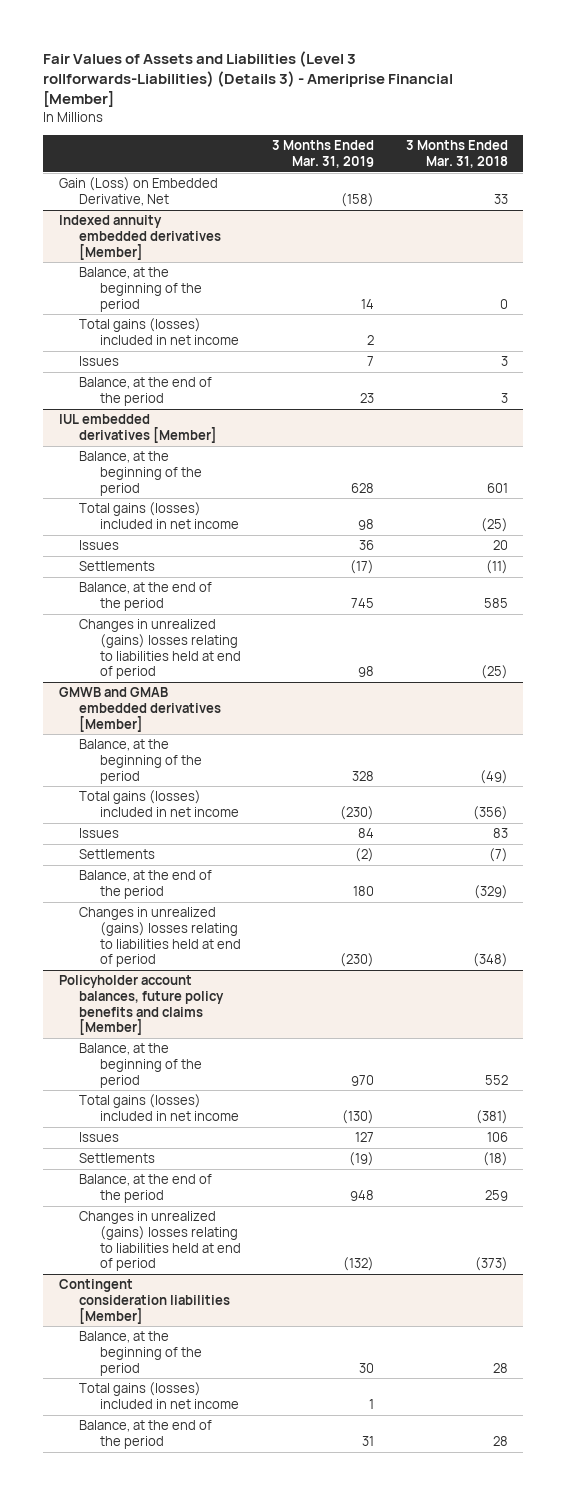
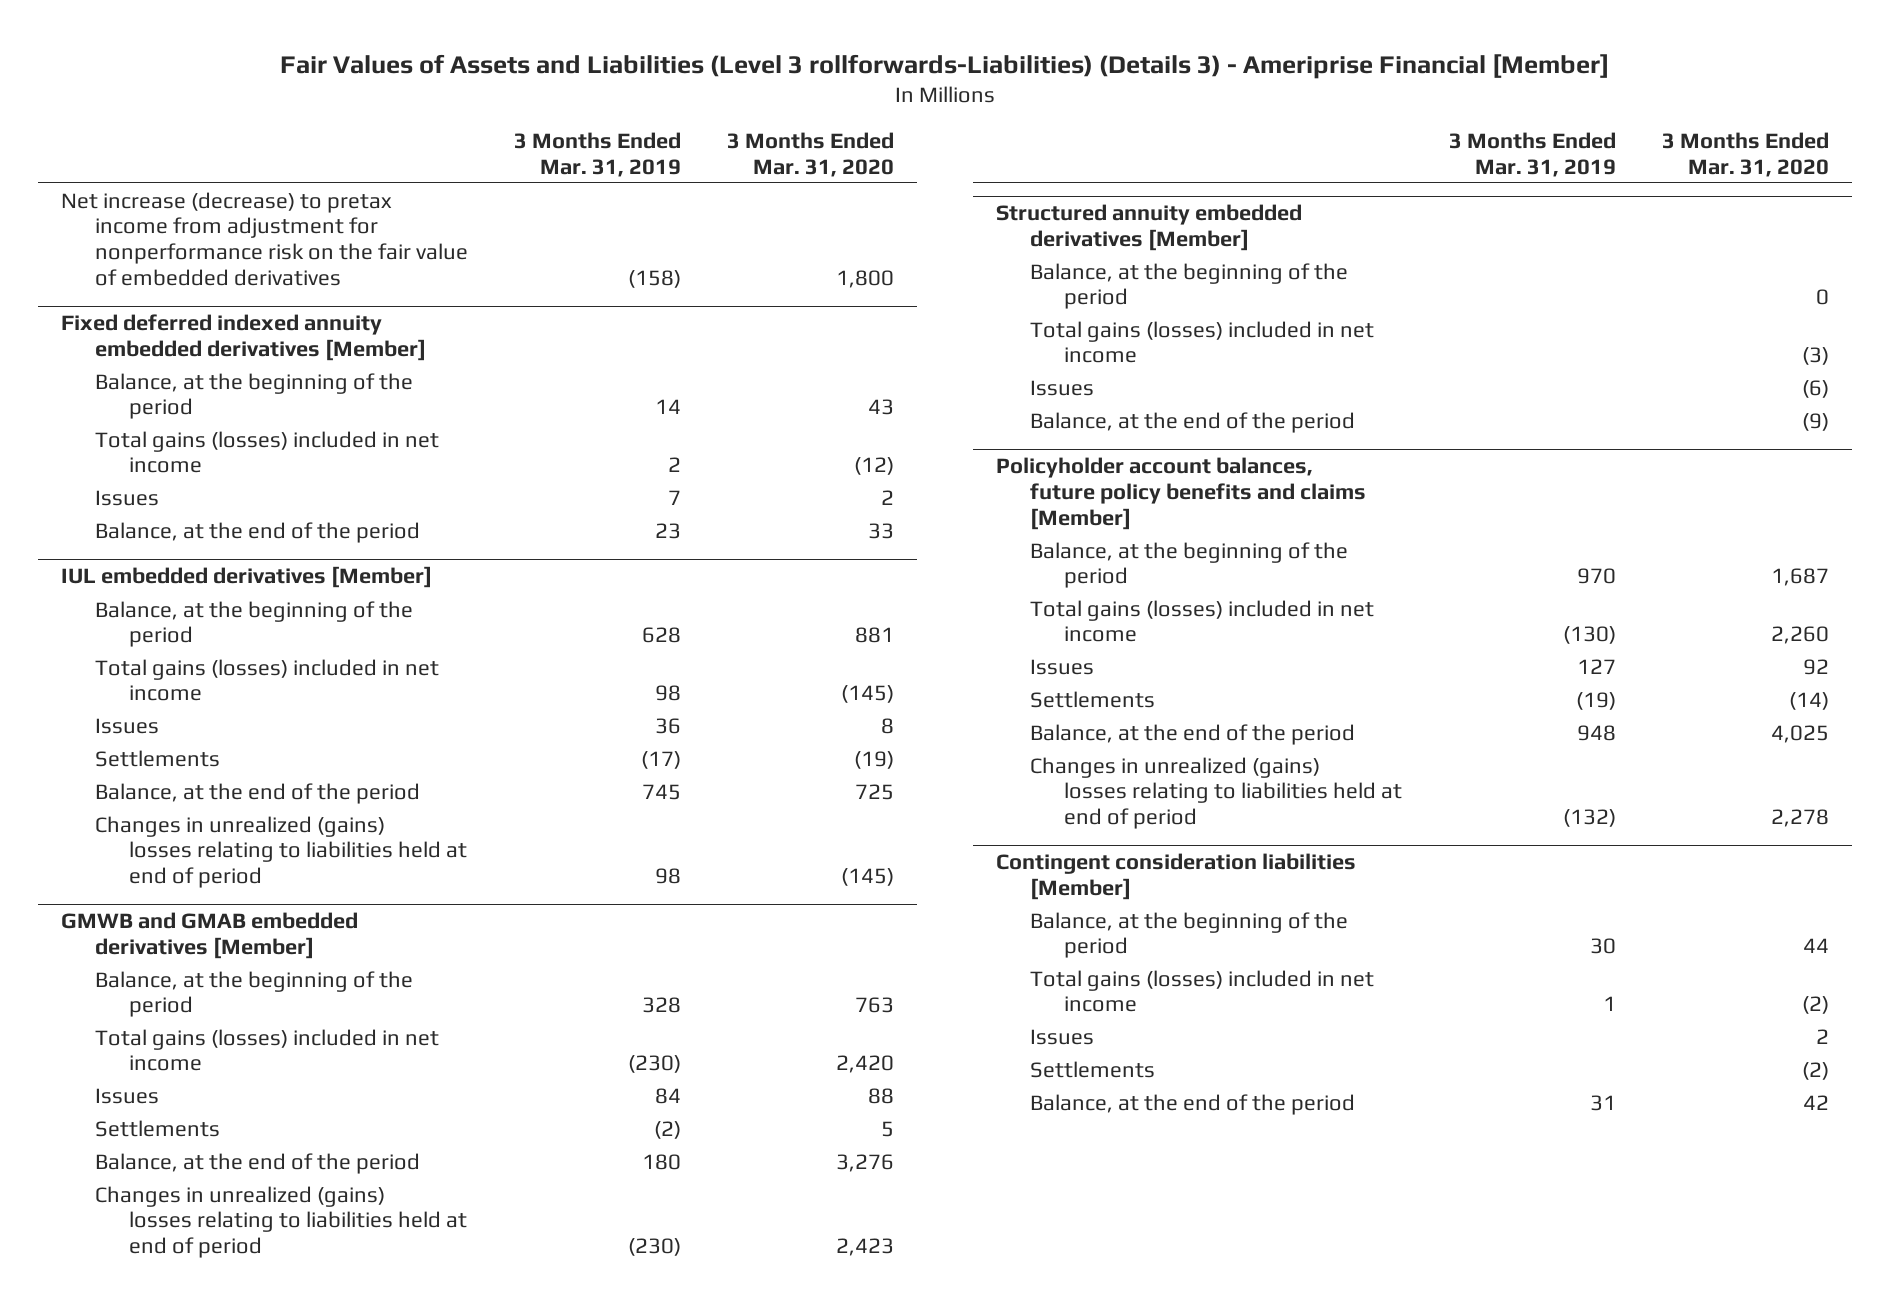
- | 3 Months Ended Mar. 31, 2019 | 3 Months Ended Mar. 31, 2018
+ | 3 Months Ended Mar. 31, 2019 | 3 Months Ended Mar. 31, 2020
- Gain (Loss) on Embedded Derivative, Net | (158) | 33
- Indexed annuity embedded derivatives [Member]
+ Net increase (decrease) to pretax income from adjustment for nonperformance risk on the fair value of embedded derivatives | (158) | 1,800
+ Fixed deferred indexed annuity embedded derivatives [Member]
+ Structured annuity embedded derivatives [Member]
+ Balance, at the beginning of the period | | 0
+ Total gains (losses) included in net income | | (3)
+ Issues | | (6)
+ Balance, at the end of the period | | (9)
@ Contingent consideration liabilities [Member]
+ Issues | | 2
+ Settlements | | (2)

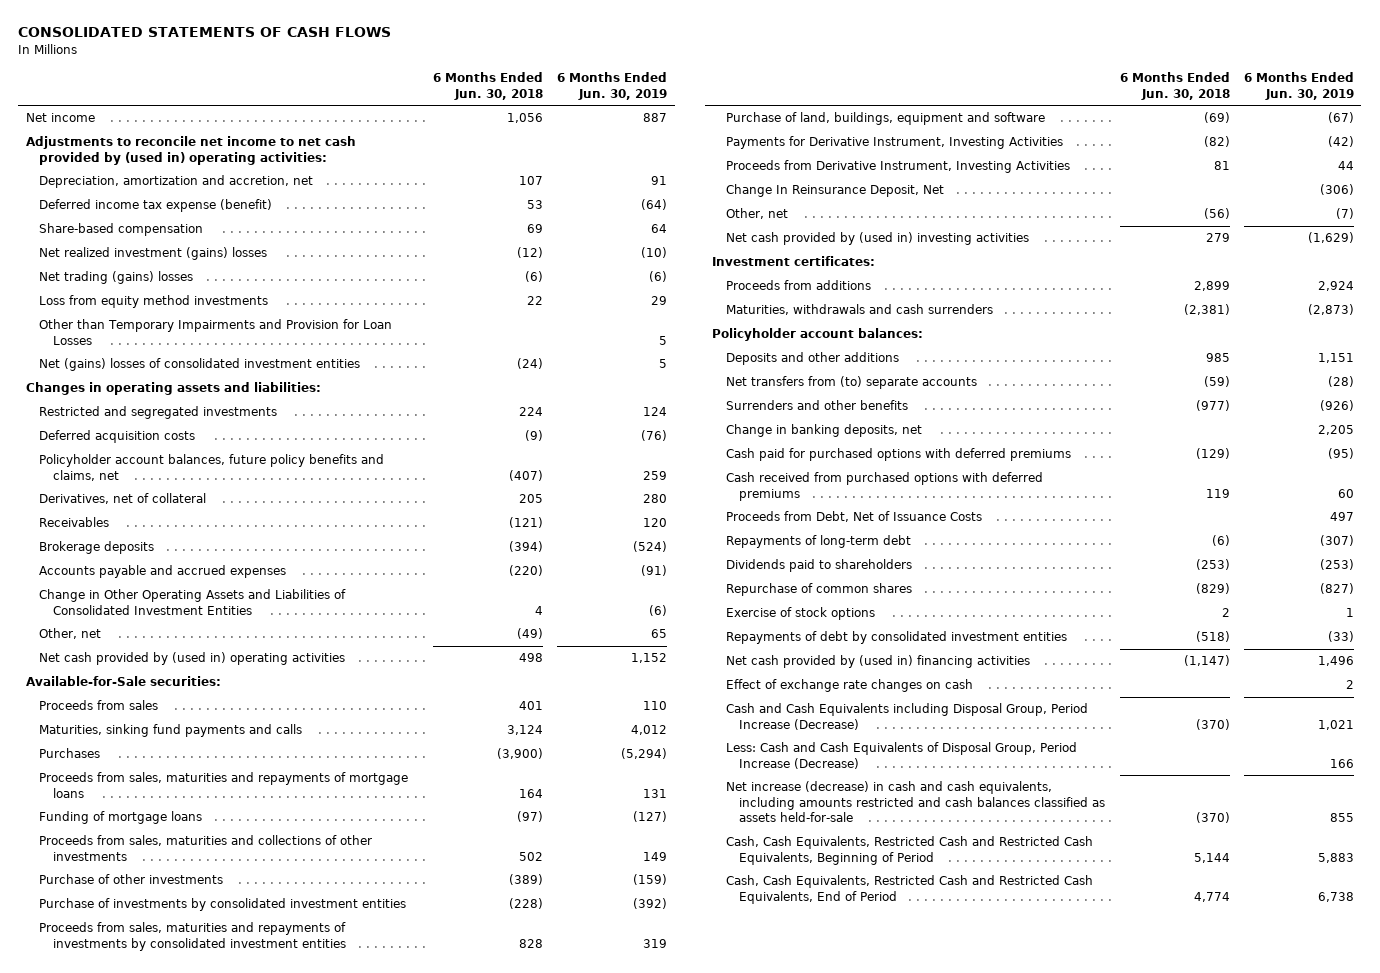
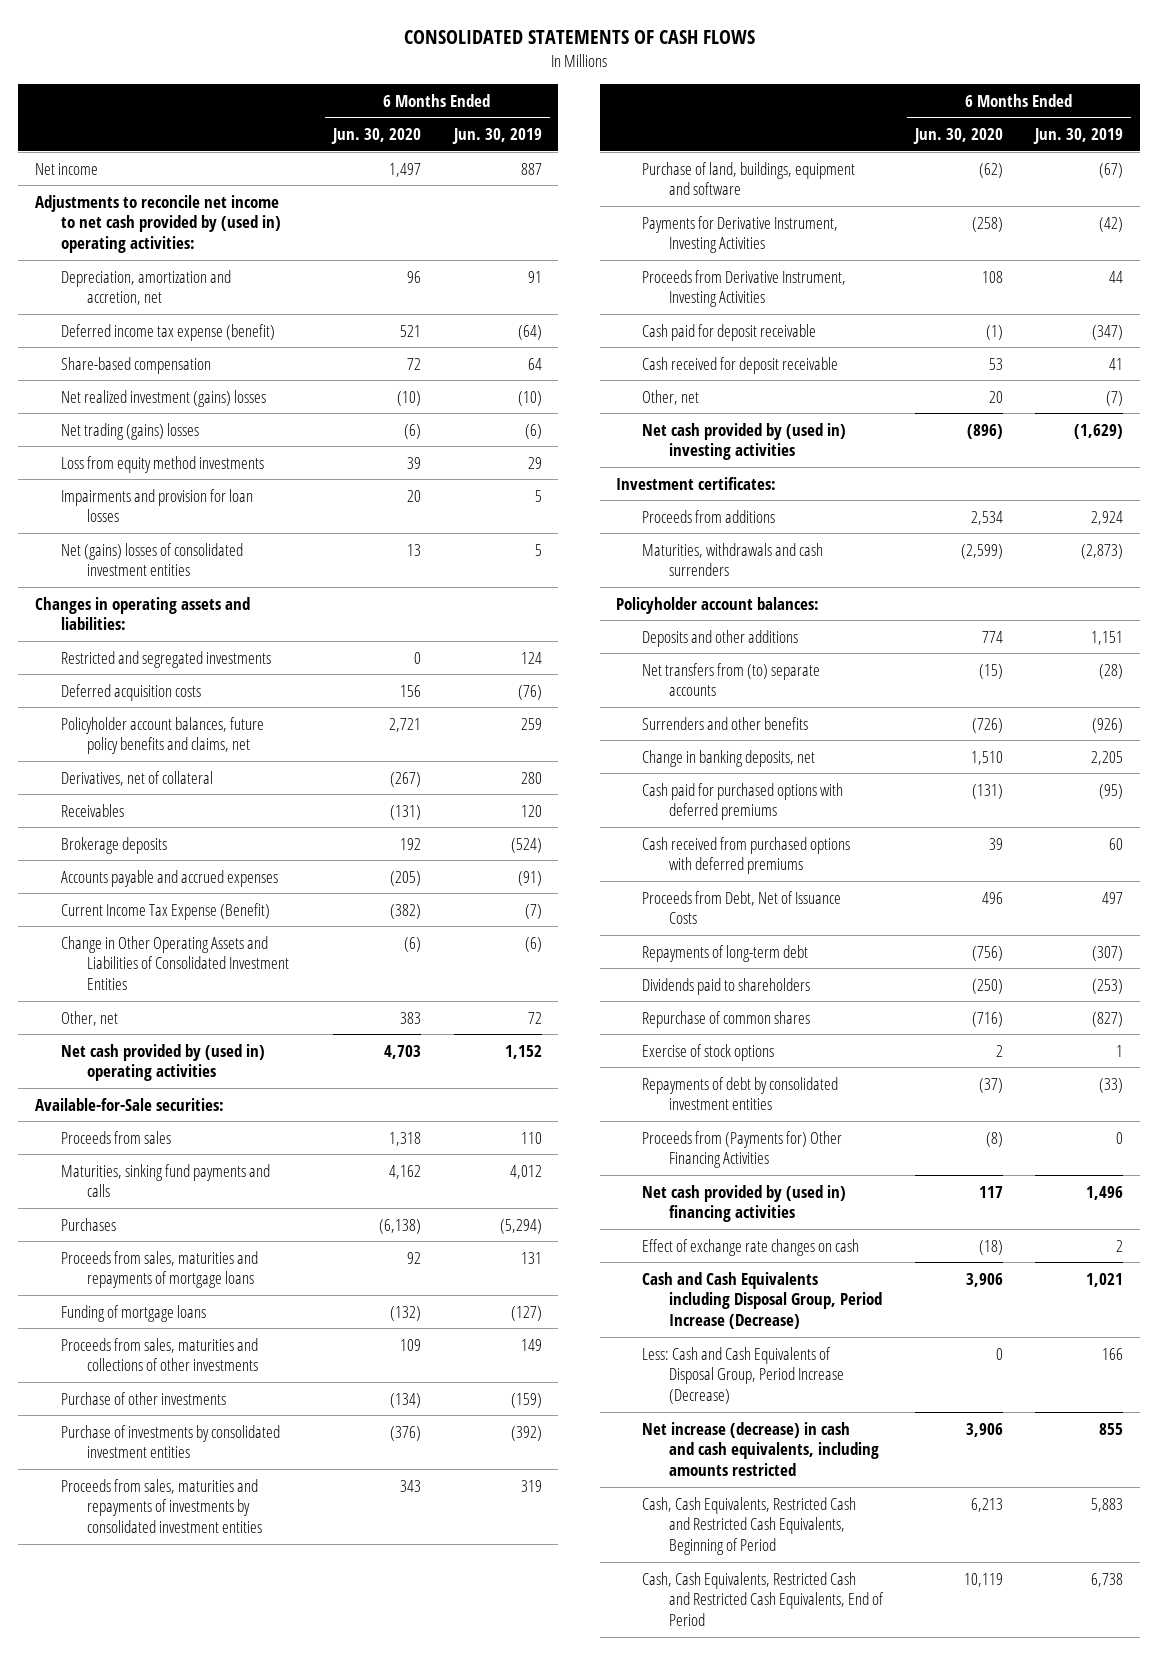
- | 6 Months Ended Jun. 30, 2018 | 6 Months Ended Jun. 30, 2019
+ | 6 Months Ended Jun. 30, 2020 | 6 Months Ended Jun. 30, 2019
- Other than Temporary Impairments and Provision for Loan Losses | | 5
+ Impairments and provision for loan losses | 20 | 5
+ Current Income Tax Expense (Benefit) | (382) | (7)
- Other, net | (49) | 65
+ Other, net | 383 | 72
- Change In Reinsurance Deposit, Net | | (306)
+ Cash paid for deposit receivable | (1) | (347)
+ Cash received for deposit receivable | 53 | 41
+ Proceeds from (Payments for) Other Financing Activities | (8) | 0
- Net increase (decrease) in cash and cash equivalents, including amounts restricted and cash balances classified as assets held-for-sale | (370) | 855
+ Net increase (decrease) in cash and cash equivalents, including amounts restricted | 3,906 | 855

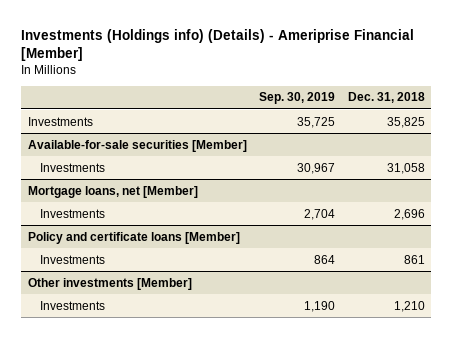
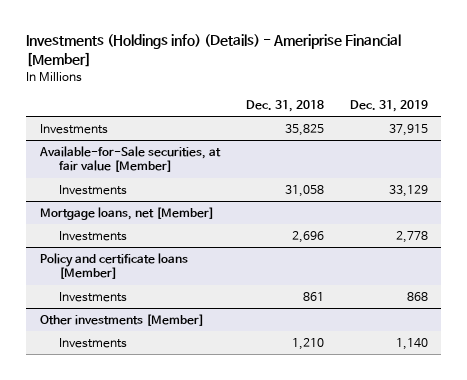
- | Sep. 30, 2019 | Dec. 31, 2018
+ | Dec. 31, 2018 | Dec. 31, 2019
- Available-for-sale securities [Member]
+ Available-for-Sale securities, at fair value [Member]

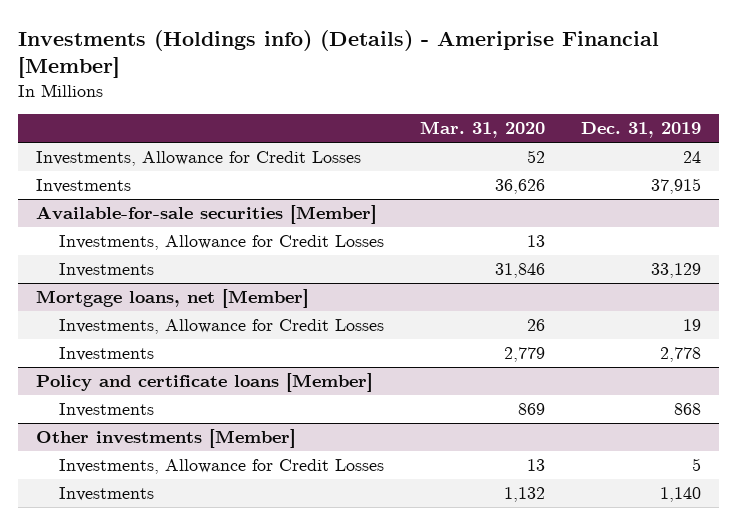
- | Dec. 31, 2018 | Dec. 31, 2019
+ | Mar. 31, 2020 | Dec. 31, 2019
+ Investments, Allowance for Credit Losses | 52 | 24
- Available-for-Sale securities, at fair value [Member]
+ Available-for-sale securities [Member]
+ Investments, Allowance for Credit Losses | 13 |
@ Mortgage loans, net [Member]
+ Investments, Allowance for Credit Losses | 26 | 19
@ Other investments [Member]
+ Investments, Allowance for Credit Losses | 13 | 5

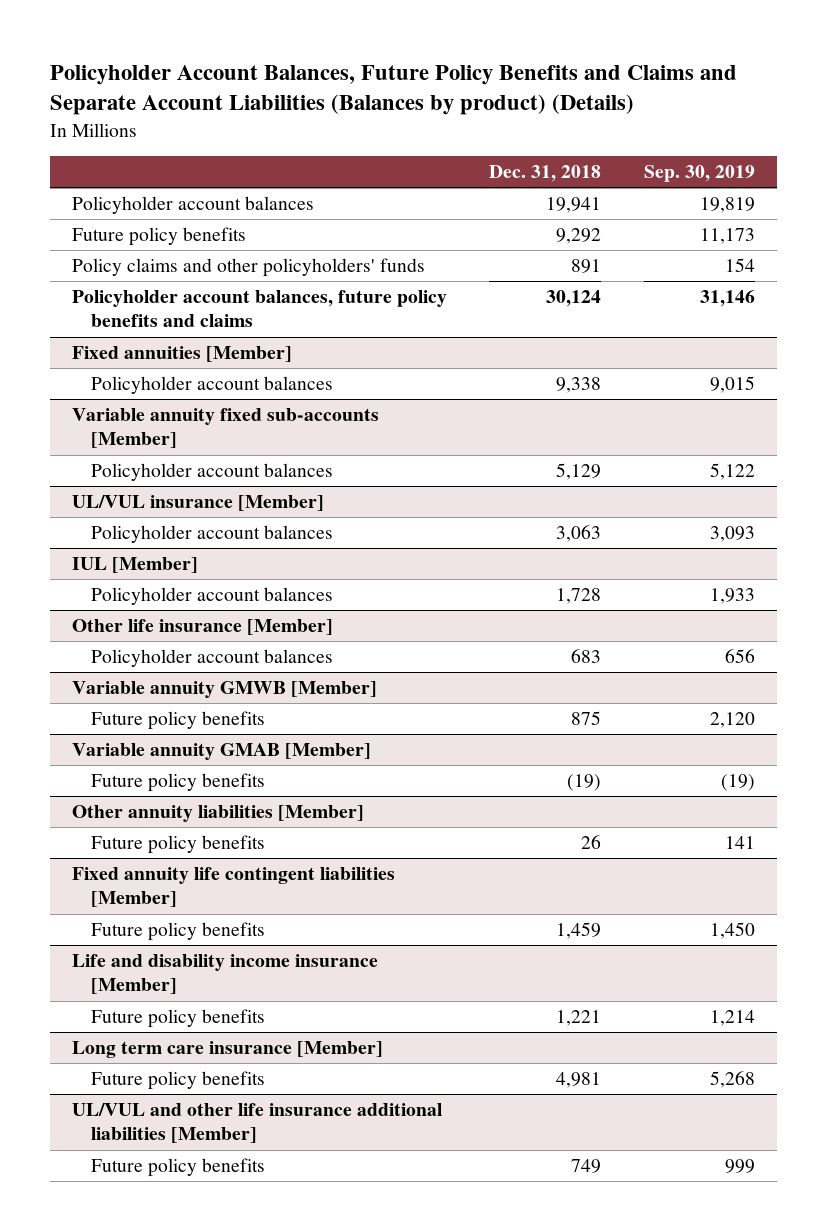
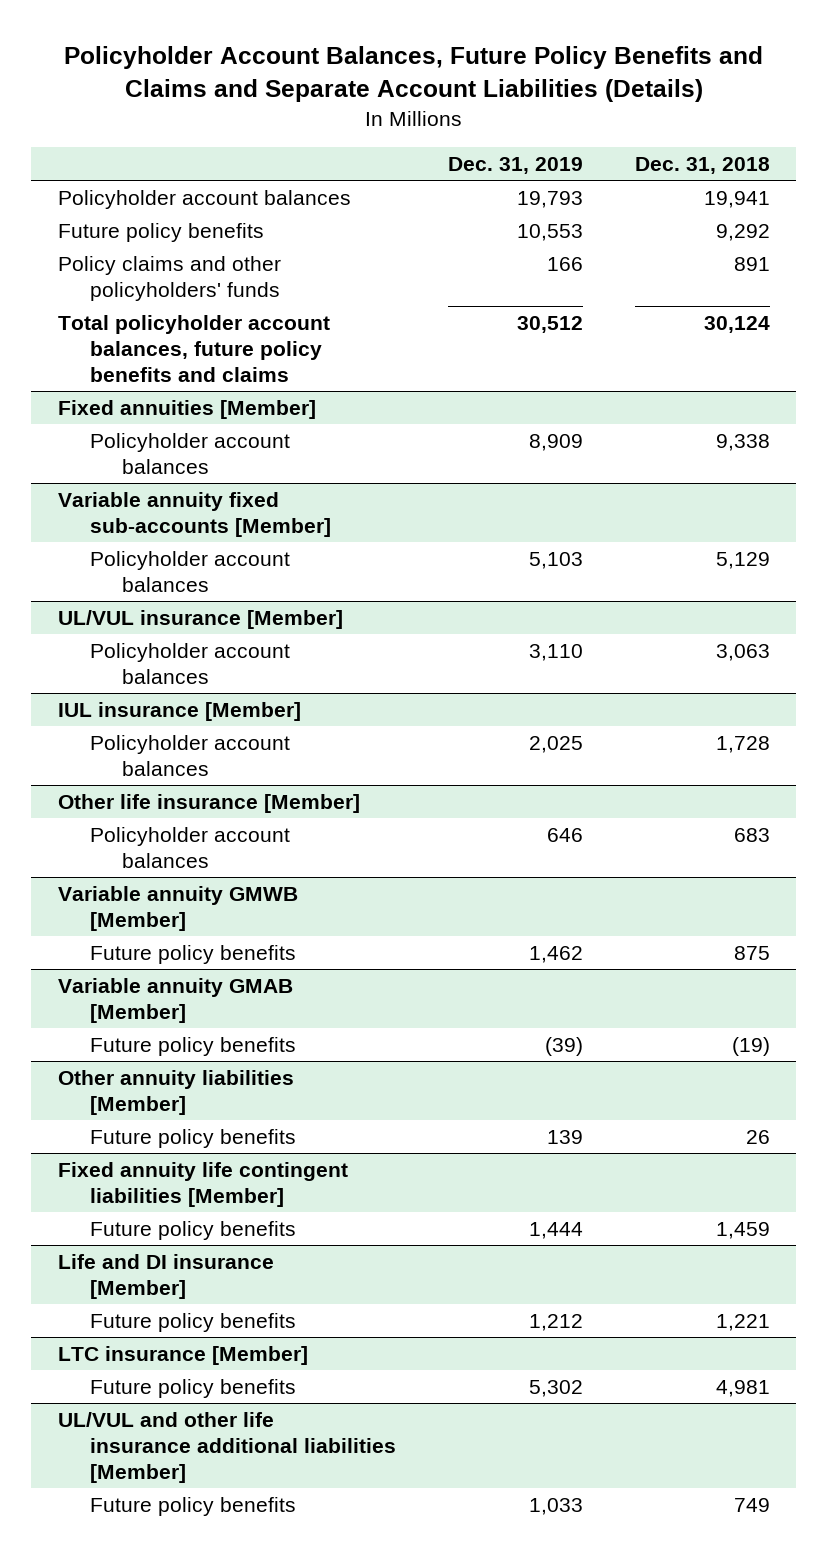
- Policyholder Account Balances, Future Policy Benefits and Claims and Separate Account Liabilities (Balances by product) (Details)
+ Policyholder Account Balances, Future Policy Benefits and Claims and Separate Account Liabilities (Details)
- | Dec. 31, 2018 | Sep. 30, 2019
+ | Dec. 31, 2019 | Dec. 31, 2018
- Policyholder account balances, future policy benefits and claims | 30,124 | 31,146
+ Total policyholder account balances, future policy benefits and claims | 30,512 | 30,124
- IUL [Member]
+ IUL insurance [Member]
- Life and disability income insurance [Member]
+ Life and DI insurance [Member]
- Long term care insurance [Member]
+ LTC insurance [Member]

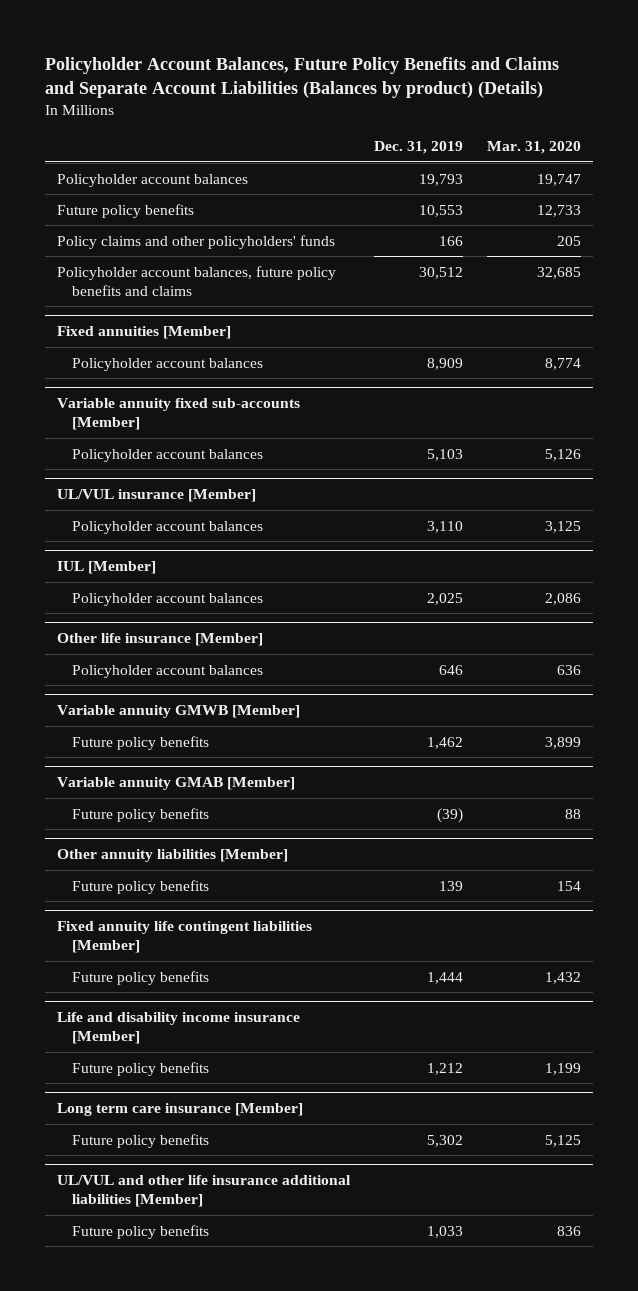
- Policyholder Account Balances, Future Policy Benefits and Claims and Separate Account Liabilities (Details)
+ Policyholder Account Balances, Future Policy Benefits and Claims and Separate Account Liabilities (Balances by product) (Details)
- | Dec. 31, 2019 | Dec. 31, 2018
+ | Dec. 31, 2019 | Mar. 31, 2020
- Total policyholder account balances, future policy benefits and claims | 30,512 | 30,124
+ Policyholder account balances, future policy benefits and claims | 30,512 | 32,685
- IUL insurance [Member]
+ IUL [Member]
- Life and DI insurance [Member]
+ Life and disability income insurance [Member]
- LTC insurance [Member]
+ Long term care insurance [Member]

